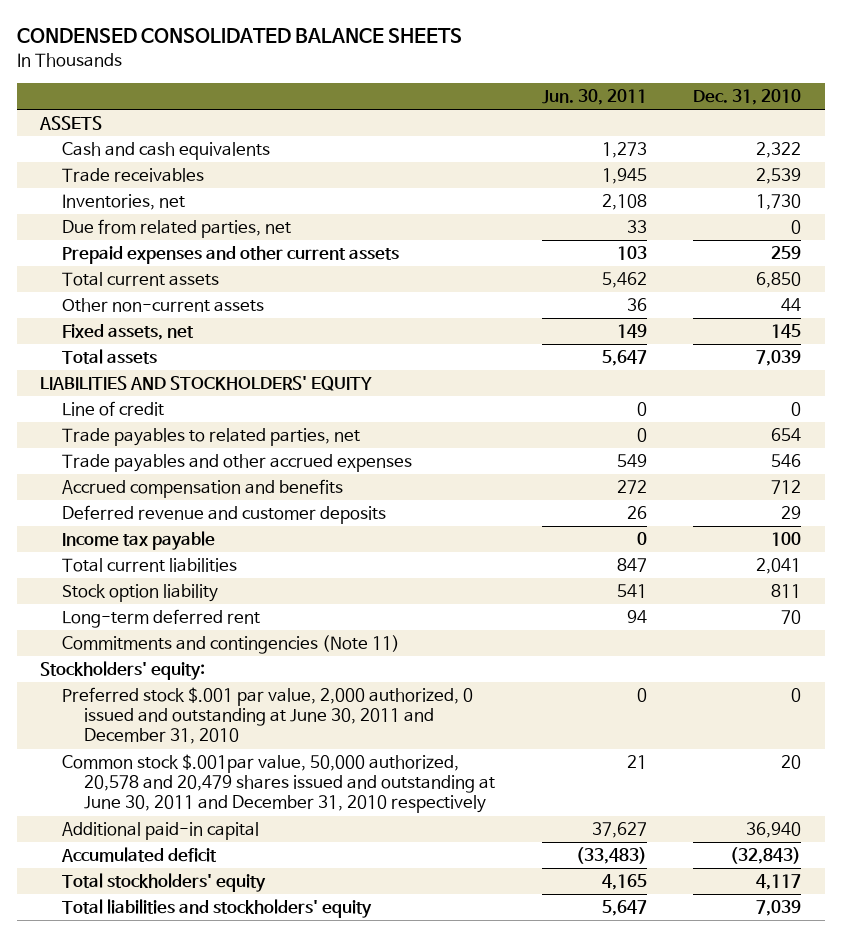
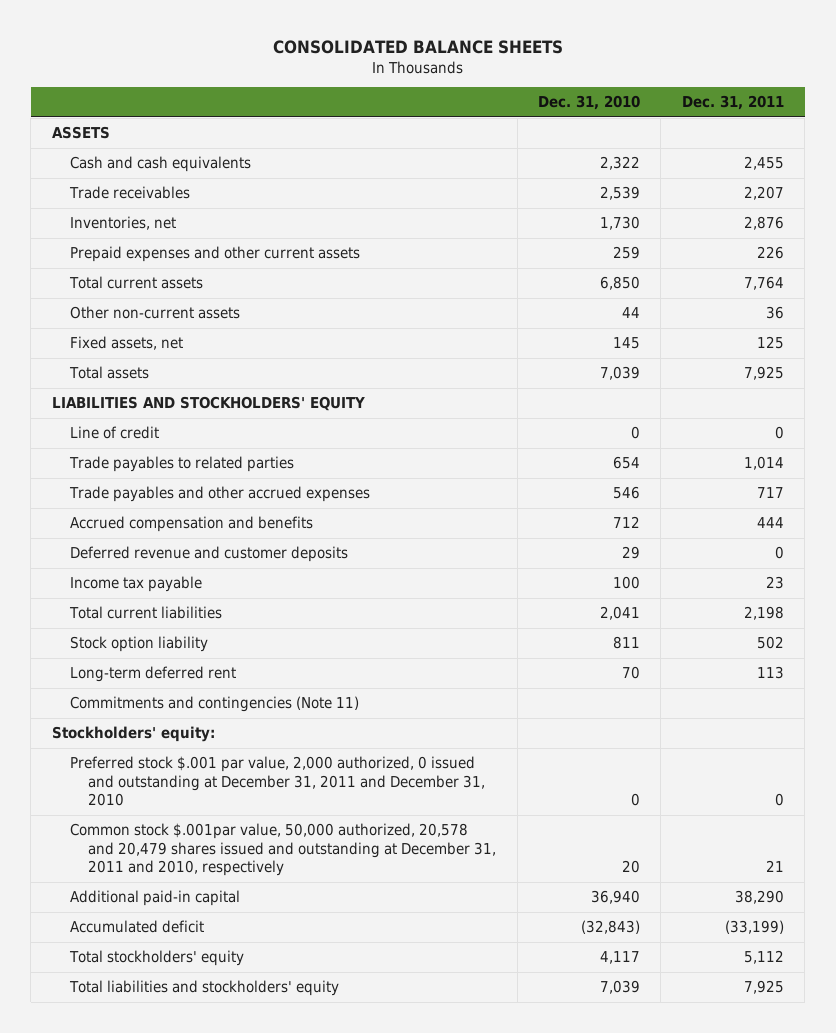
- CONDENSED CONSOLIDATED BALANCE SHEETS
+ CONSOLIDATED BALANCE SHEETS
- | Jun. 30, 2011 | Dec. 31, 2010
+ | Dec. 31, 2010 | Dec. 31, 2011
- Due from related parties, net | 33 | 0
- Trade payables to related parties, net | 0 | 654
+ Trade payables to related parties | 654 | 1,014
- Preferred stock $.001 par value, 2,000 authorized, 0 issued and outstanding at June 30, 2011 and December 31, 2010 | 0 | 0
- Common stock $.001par value, 50,000 authorized, 20,578 and 20,479 shares issued and outstanding at June 30, 2011 and December 31, 2010 respectively | 21 | 20
+ Preferred stock $.001 par value, 2,000 authorized, 0 issued and outstanding at December 31, 2011 and December 31, 2010 | 0 | 0
+ Common stock $.001par value, 50,000 authorized, 20,578 and 20,479 shares issued and outstanding at December 31, 2011 and 2010, respectively | 20 | 21

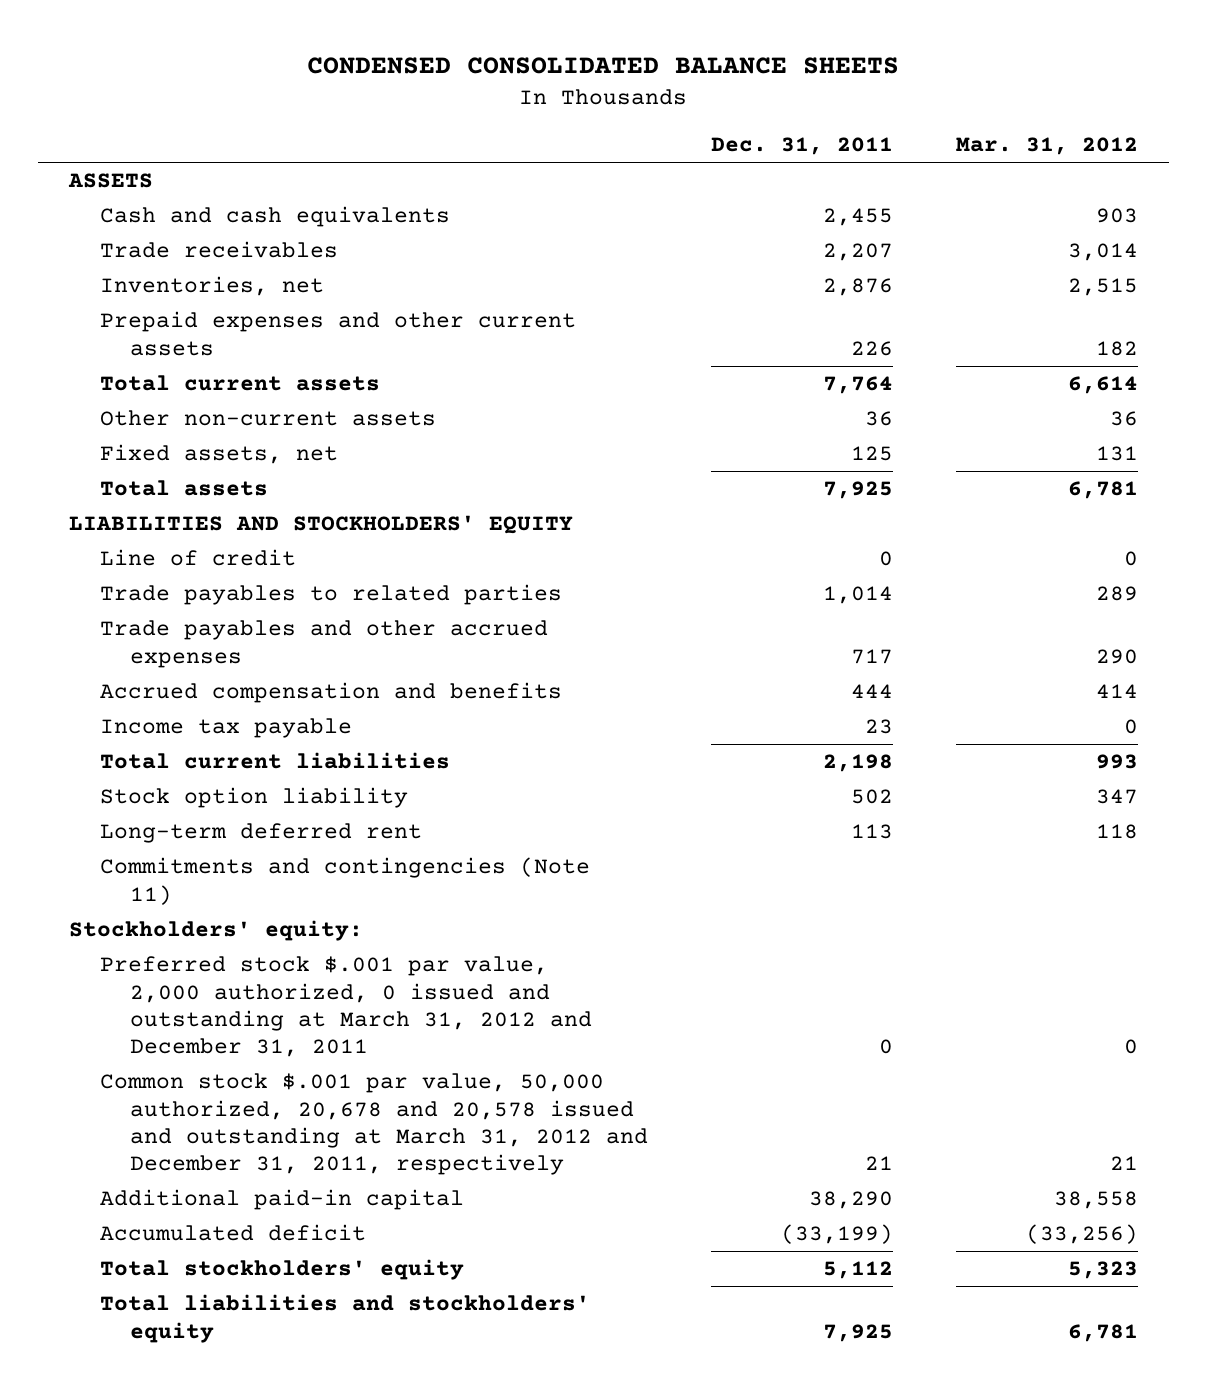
- CONSOLIDATED BALANCE SHEETS
+ CONDENSED CONSOLIDATED BALANCE SHEETS
- | Dec. 31, 2010 | Dec. 31, 2011
+ | Dec. 31, 2011 | Mar. 31, 2012
- Deferred revenue and customer deposits | 29 | 0
- Preferred stock $.001 par value, 2,000 authorized, 0 issued and outstanding at December 31, 2011 and December 31, 2010 | 0 | 0
- Common stock $.001par value, 50,000 authorized, 20,578 and 20,479 shares issued and outstanding at December 31, 2011 and 2010, respectively | 20 | 21
+ Preferred stock $.001 par value, 2,000 authorized, 0 issued and outstanding at March 31, 2012 and December 31, 2011 | 0 | 0
+ Common stock $.001 par value, 50,000 authorized, 20,678 and 20,578 issued and outstanding at March 31, 2012 and December 31, 2011, respectively | 21 | 21

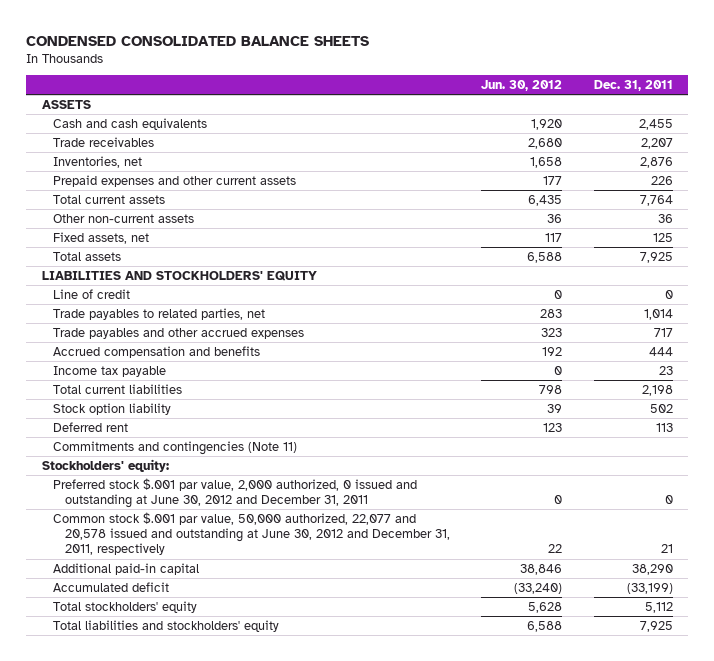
- | Dec. 31, 2011 | Mar. 31, 2012
+ | Jun. 30, 2012 | Dec. 31, 2011
- Trade payables to related parties | 1,014 | 289
+ Trade payables to related parties, net | 283 | 1,014
- Long-term deferred rent | 113 | 118
+ Deferred rent | 123 | 113
- Preferred stock $.001 par value, 2,000 authorized, 0 issued and outstanding at March 31, 2012 and December 31, 2011 | 0 | 0
- Common stock $.001 par value, 50,000 authorized, 20,678 and 20,578 issued and outstanding at March 31, 2012 and December 31, 2011, respectively | 21 | 21
+ Preferred stock $.001 par value, 2,000 authorized, 0 issued and outstanding at June 30, 2012 and December 31, 2011 | 0 | 0
+ Common stock $.001 par value, 50,000 authorized, 22,077 and 20,578 issued and outstanding at June 30, 2012 and December 31, 2011, respectively | 22 | 21

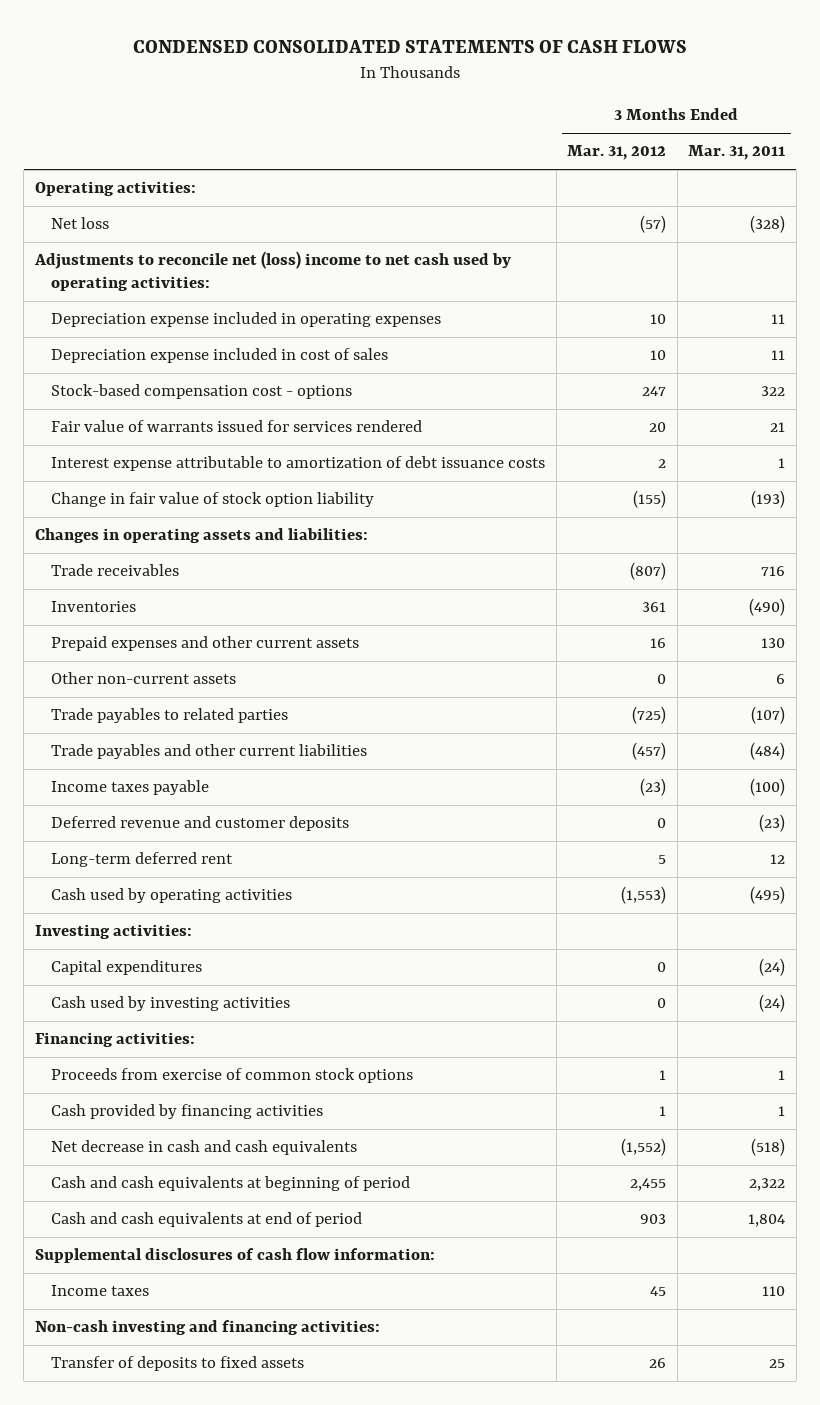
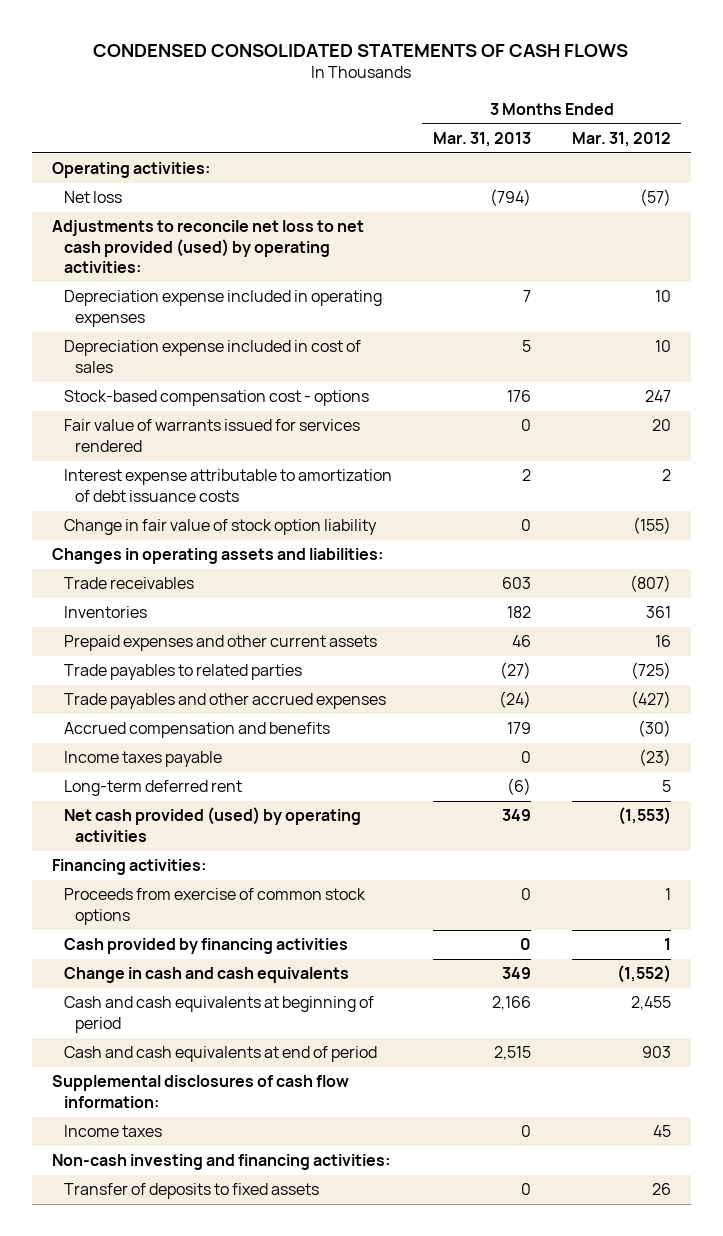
- | 3 Months Ended Mar. 31, 2012 | 3 Months Ended Mar. 31, 2011
+ | 3 Months Ended Mar. 31, 2013 | 3 Months Ended Mar. 31, 2012
- Adjustments to reconcile net (loss) income to net cash used by operating activities:
+ Adjustments to reconcile net loss to net cash provided (used) by operating activities:
- Other non-current assets | 0 | 6
- Trade payables and other current liabilities | (457) | (484)
+ Trade payables and other accrued expenses | (24) | (427)
+ Accrued compensation and benefits | 179 | (30)
- Deferred revenue and customer deposits | 0 | (23)
- Cash used by operating activities | (1,553) | (495)
- Investing activities:
- Capital expenditures | 0 | (24)
- Cash used by investing activities | 0 | (24)
+ Net cash provided (used) by operating activities | 349 | (1,553)
- Net decrease in cash and cash equivalents | (1,552) | (518)
+ Change in cash and cash equivalents | 349 | (1,552)

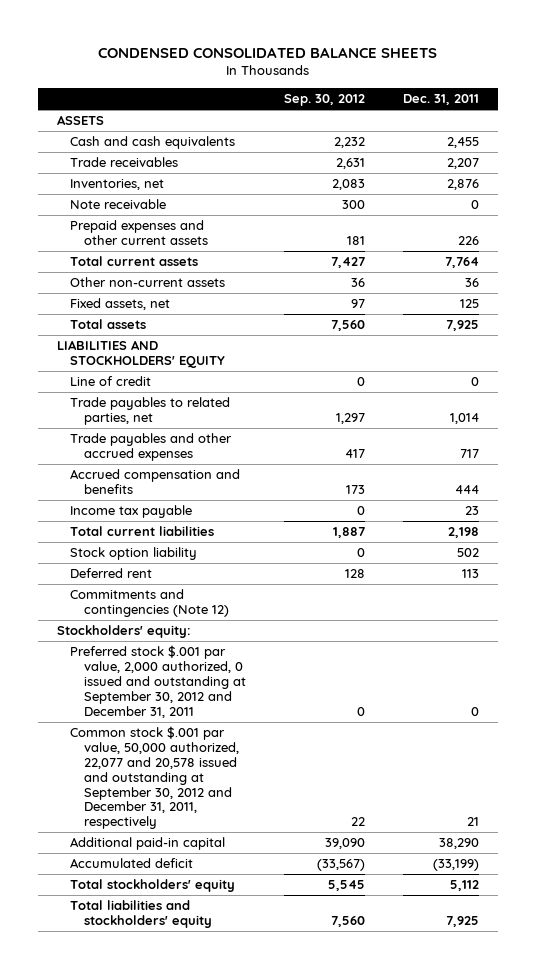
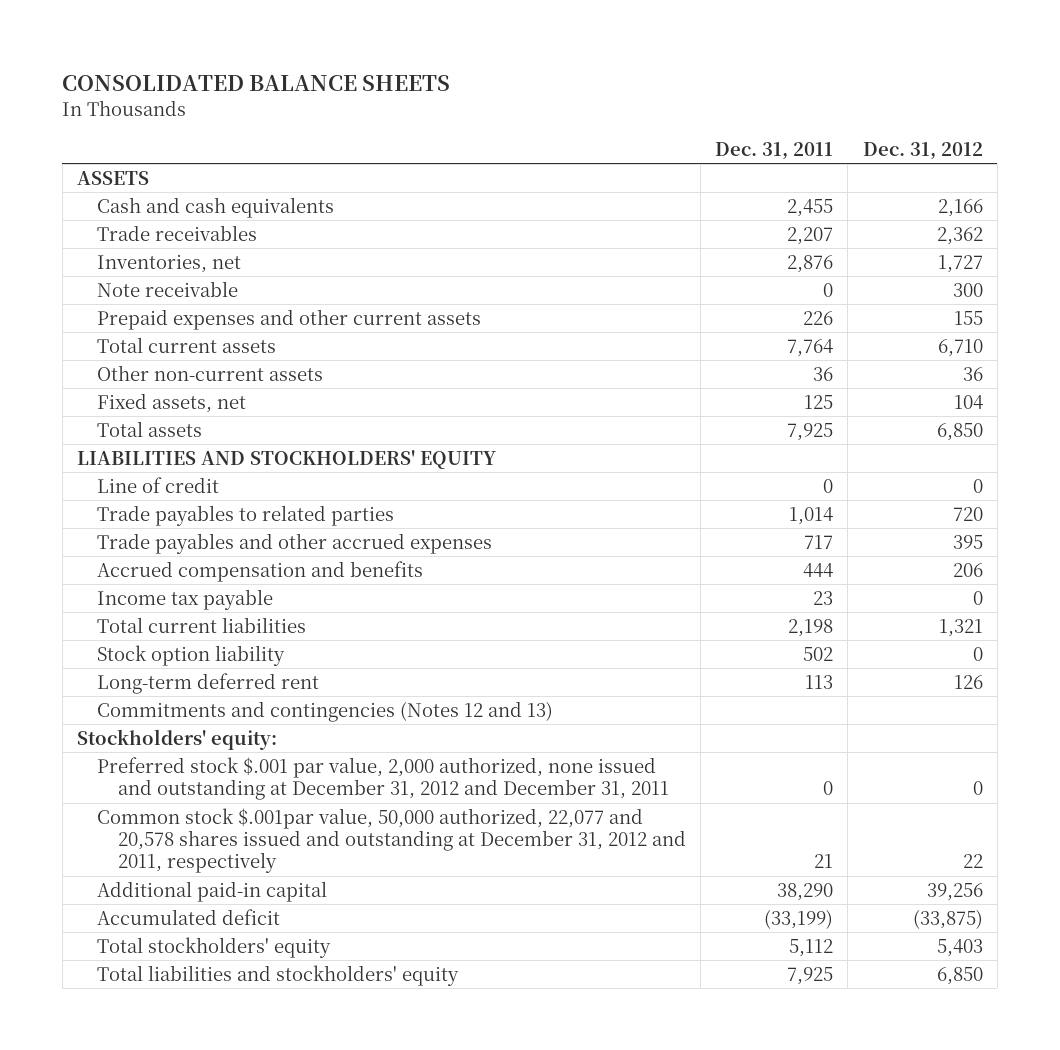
- CONDENSED CONSOLIDATED BALANCE SHEETS
+ CONSOLIDATED BALANCE SHEETS
- | Sep. 30, 2012 | Dec. 31, 2011
+ | Dec. 31, 2011 | Dec. 31, 2012
- Trade payables to related parties, net | 1,297 | 1,014
+ Trade payables to related parties | 1,014 | 720
- Deferred rent | 128 | 113
- Commitments and contingencies (Note 12)
+ Long-term deferred rent | 113 | 126
+ Commitments and contingencies (Notes 12 and 13)
- Preferred stock $.001 par value, 2,000 authorized, 0 issued and outstanding at September 30, 2012 and December 31, 2011 | 0 | 0
- Common stock $.001 par value, 50,000 authorized, 22,077 and 20,578 issued and outstanding at September 30, 2012 and December 31, 2011, respectively | 22 | 21
+ Preferred stock $.001 par value, 2,000 authorized, none issued and outstanding at December 31, 2012 and December 31, 2011 | 0 | 0
+ Common stock $.001par value, 50,000 authorized, 22,077 and 20,578 shares issued and outstanding at December 31, 2012 and 2011, respectively | 21 | 22

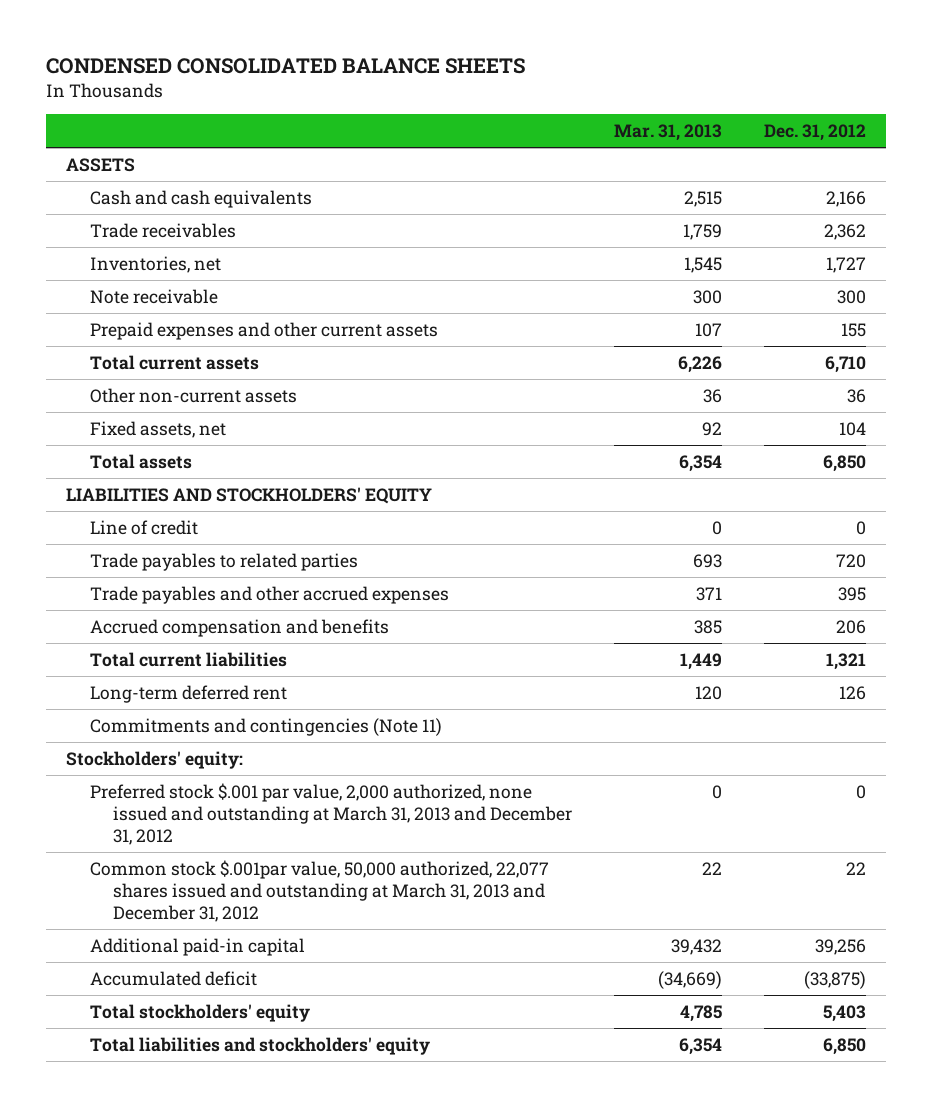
- CONSOLIDATED BALANCE SHEETS
+ CONDENSED CONSOLIDATED BALANCE SHEETS
- | Dec. 31, 2011 | Dec. 31, 2012
+ | Mar. 31, 2013 | Dec. 31, 2012
- Income tax payable | 23 | 0
- Stock option liability | 502 | 0
- Commitments and contingencies (Notes 12 and 13)
+ Commitments and contingencies (Note 11)
- Preferred stock $.001 par value, 2,000 authorized, none issued and outstanding at December 31, 2012 and December 31, 2011 | 0 | 0
- Common stock $.001par value, 50,000 authorized, 22,077 and 20,578 shares issued and outstanding at December 31, 2012 and 2011, respectively | 21 | 22
+ Preferred stock $.001 par value, 2,000 authorized, none issued and outstanding at March 31, 2013 and December 31, 2012 | 0 | 0
+ Common stock $.001par value, 50,000 authorized, 22,077 shares issued and outstanding at March 31, 2013 and December 31, 2012 | 22 | 22

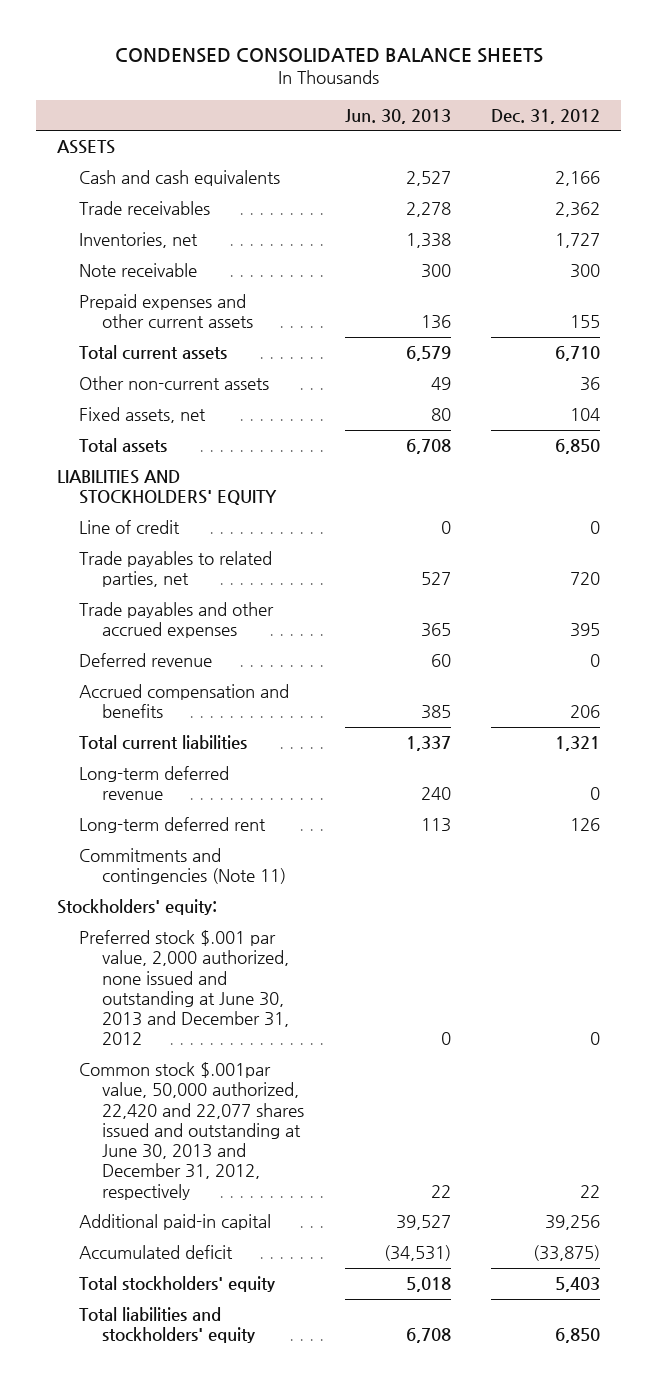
- | Mar. 31, 2013 | Dec. 31, 2012
+ | Jun. 30, 2013 | Dec. 31, 2012
- Trade payables to related parties | 693 | 720
+ Trade payables to related parties, net | 527 | 720
+ Deferred revenue | 60 | 0
+ Long-term deferred revenue | 240 | 0
- Preferred stock $.001 par value, 2,000 authorized, none issued and outstanding at March 31, 2013 and December 31, 2012 | 0 | 0
- Common stock $.001par value, 50,000 authorized, 22,077 shares issued and outstanding at March 31, 2013 and December 31, 2012 | 22 | 22
+ Preferred stock $.001 par value, 2,000 authorized, none issued and outstanding at June 30, 2013 and December 31, 2012 | 0 | 0
+ Common stock $.001par value, 50,000 authorized, 22,420 and 22,077 shares issued and outstanding at June 30, 2013 and December 31, 2012, respectively | 22 | 22

